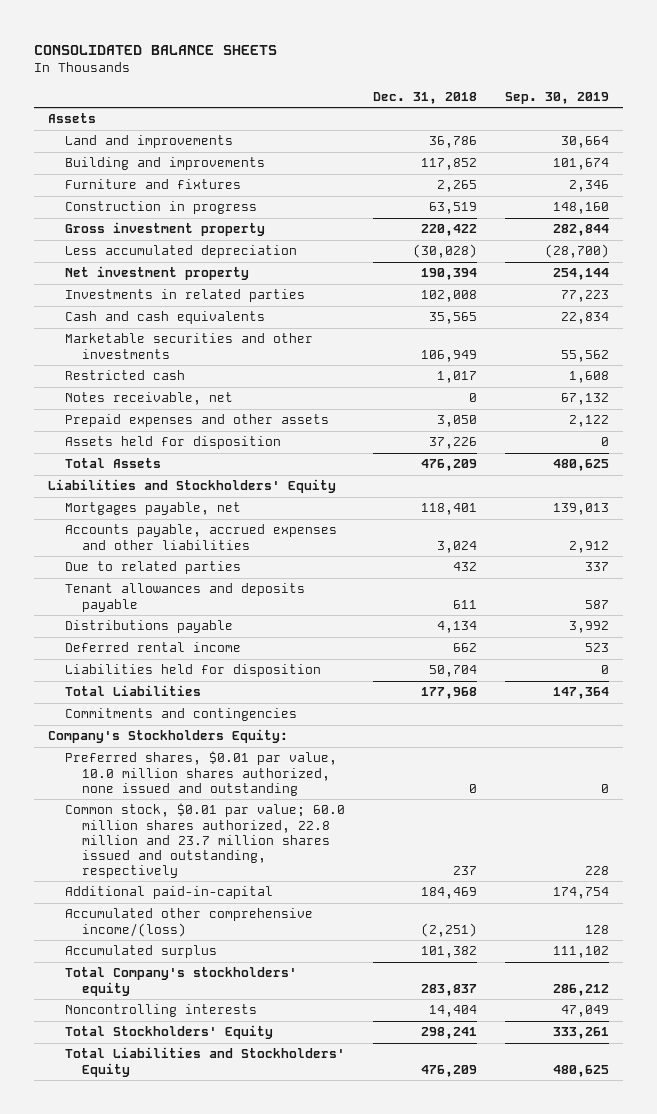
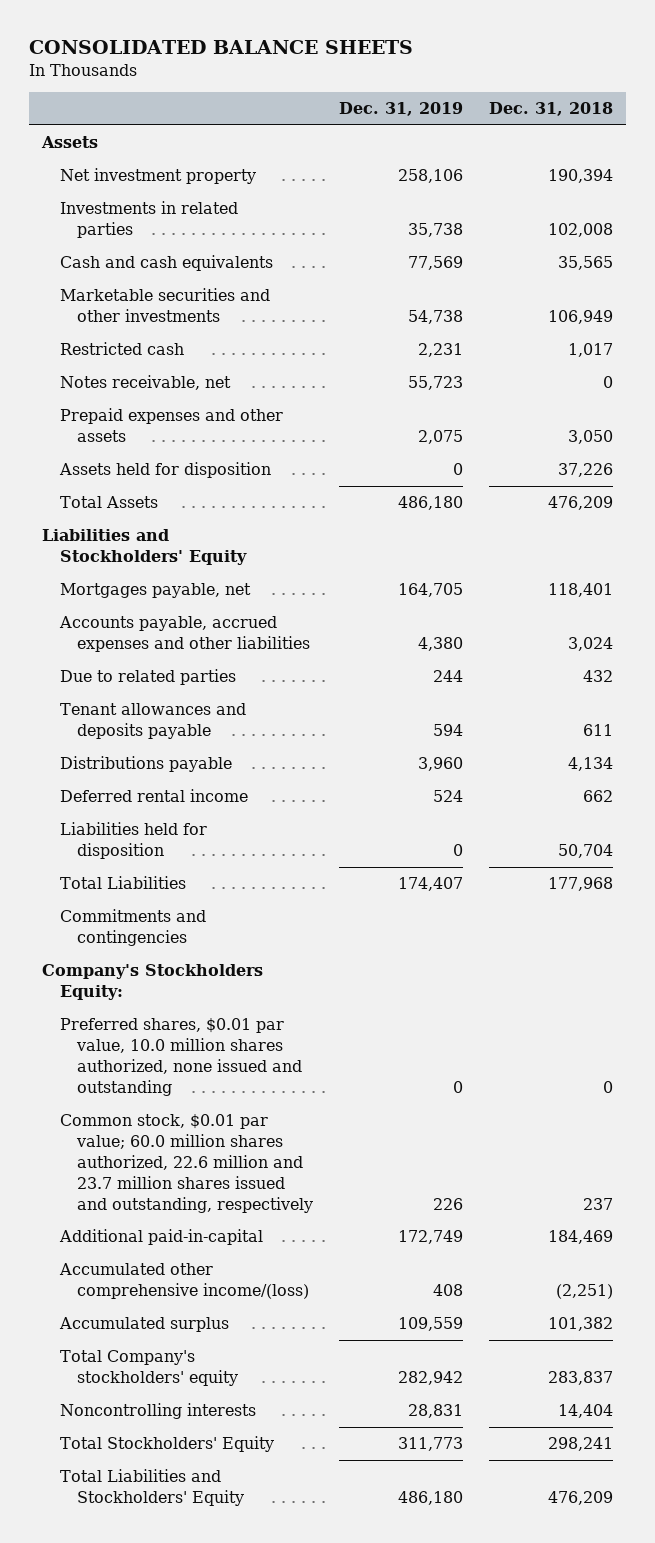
- | Dec. 31, 2018 | Sep. 30, 2019
+ | Dec. 31, 2019 | Dec. 31, 2018
- Land and improvements | 36,786 | 30,664
- Building and improvements | 117,852 | 101,674
- Furniture and fixtures | 2,265 | 2,346
- Construction in progress | 63,519 | 148,160
- Gross investment property | 220,422 | 282,844
- Less accumulated depreciation | (30,028) | (28,700)
- Common stock, $0.01 par value; 60.0 million shares authorized, 22.8 million and 23.7 million shares issued and outstanding, respectively | 237 | 228
+ Common stock, $0.01 par value; 60.0 million shares authorized, 22.6 million and 23.7 million shares issued and outstanding, respectively | 226 | 237

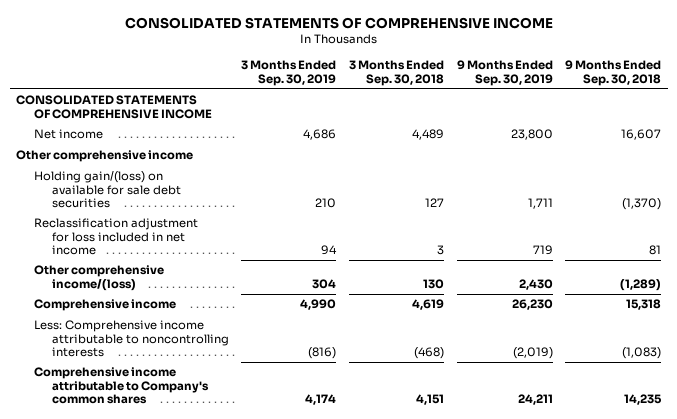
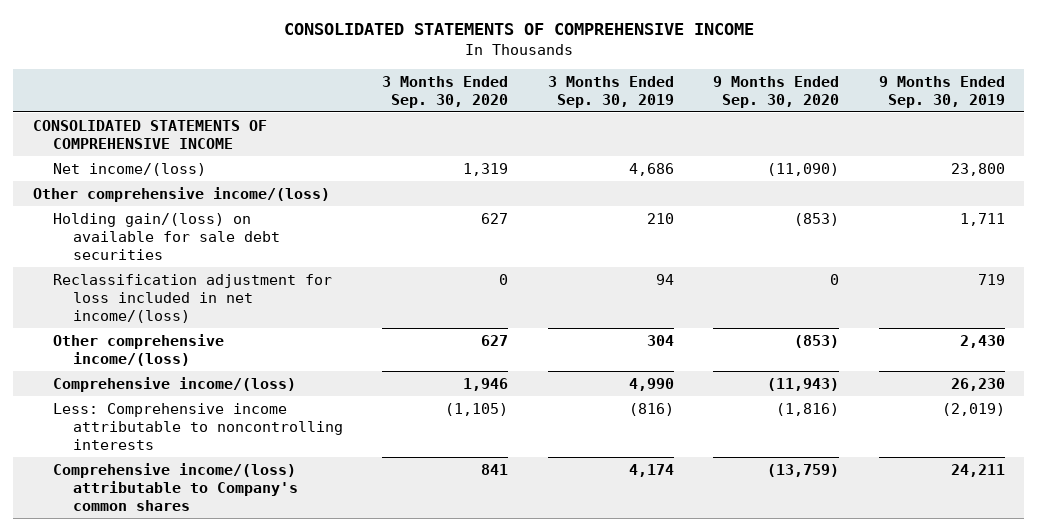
- | 3 Months Ended Sep. 30, 2019 | 3 Months Ended Sep. 30, 2018 | 9 Months Ended Sep. 30, 2019 | 9 Months Ended Sep. 30, 2018
+ | 3 Months Ended Sep. 30, 2020 | 3 Months Ended Sep. 30, 2019 | 9 Months Ended Sep. 30, 2020 | 9 Months Ended Sep. 30, 2019
- Net income | 4,686 | 4,489 | 23,800 | 16,607
- Other comprehensive income
+ Net income/(loss) | 1,319 | 4,686 | (11,090) | 23,800
+ Other comprehensive income/(loss)
- Reclassification adjustment for loss included in net income | 94 | 3 | 719 | 81
+ Reclassification adjustment for loss included in net income/(loss) | 0 | 94 | 0 | 719
- Comprehensive income | 4,990 | 4,619 | 26,230 | 15,318
+ Comprehensive income/(loss) | 1,946 | 4,990 | (11,943) | 26,230
- Comprehensive income attributable to Company's common shares | 4,174 | 4,151 | 24,211 | 14,235
+ Comprehensive income/(loss) attributable to Company's common shares | 841 | 4,174 | (13,759) | 24,211

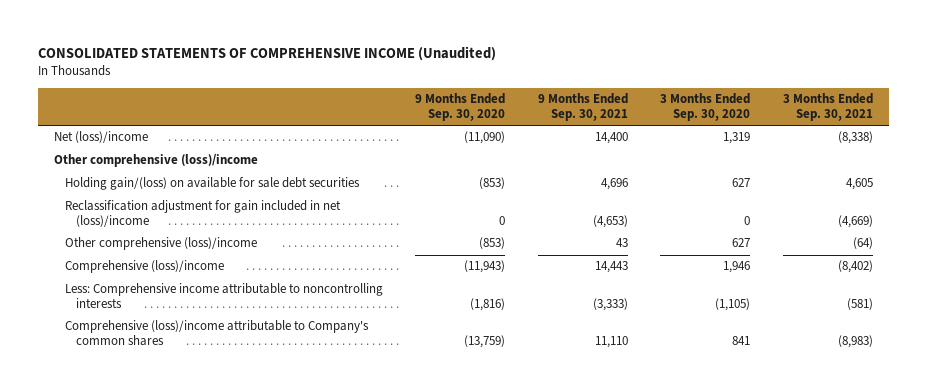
- CONSOLIDATED STATEMENTS OF COMPREHENSIVE INCOME
+ CONSOLIDATED STATEMENTS OF COMPREHENSIVE INCOME (Unaudited)
- | 3 Months Ended Sep. 30, 2020 | 3 Months Ended Sep. 30, 2019 | 9 Months Ended Sep. 30, 2020 | 9 Months Ended Sep. 30, 2019
+ | 9 Months Ended Sep. 30, 2020 | 9 Months Ended Sep. 30, 2021 | 3 Months Ended Sep. 30, 2020 | 3 Months Ended Sep. 30, 2021
- CONSOLIDATED STATEMENTS OF COMPREHENSIVE INCOME
- Net income/(loss) | 1,319 | 4,686 | (11,090) | 23,800
- Other comprehensive income/(loss)
+ Net (loss)/income | (11,090) | 14,400 | 1,319 | (8,338)
+ Other comprehensive (loss)/income
- Reclassification adjustment for loss included in net income/(loss) | 0 | 94 | 0 | 719
- Other comprehensive income/(loss) | 627 | 304 | (853) | 2,430
- Comprehensive income/(loss) | 1,946 | 4,990 | (11,943) | 26,230
+ Reclassification adjustment for gain included in net (loss)/income | 0 | (4,653) | 0 | (4,669)
+ Other comprehensive (loss)/income | (853) | 43 | 627 | (64)
+ Comprehensive (loss)/income | (11,943) | 14,443 | 1,946 | (8,402)
- Comprehensive income/(loss) attributable to Company's common shares | 841 | 4,174 | (13,759) | 24,211
+ Comprehensive (loss)/income attributable to Company's common shares | (13,759) | 11,110 | 841 | (8,983)

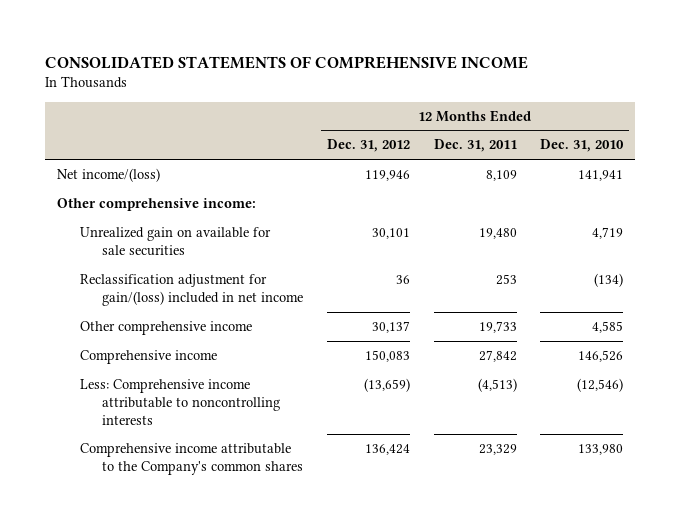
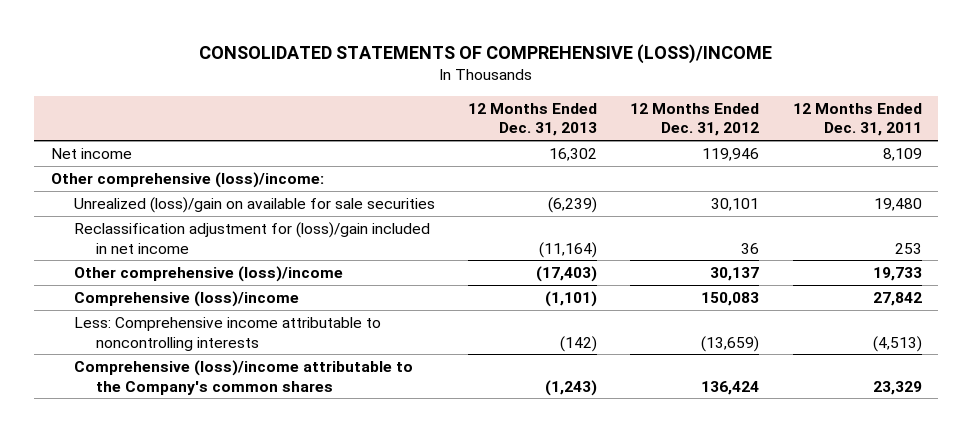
- CONSOLIDATED STATEMENTS OF COMPREHENSIVE INCOME
+ CONSOLIDATED STATEMENTS OF COMPREHENSIVE (LOSS)/INCOME
- | 12 Months Ended Dec. 31, 2012 | 12 Months Ended Dec. 31, 2011 | 12 Months Ended Dec. 31, 2010
+ | 12 Months Ended Dec. 31, 2013 | 12 Months Ended Dec. 31, 2012 | 12 Months Ended Dec. 31, 2011
- Net income/(loss) | 119,946 | 8,109 | 141,941
- Other comprehensive income:
- Unrealized gain on available for sale securities | 30,101 | 19,480 | 4,719
- Reclassification adjustment for gain/(loss) included in net income | 36 | 253 | (134)
- Other comprehensive income | 30,137 | 19,733 | 4,585
- Comprehensive income | 150,083 | 27,842 | 146,526
+ Net income | 16,302 | 119,946 | 8,109
+ Other comprehensive (loss)/income:
+ Unrealized (loss)/gain on available for sale securities | (6,239) | 30,101 | 19,480
+ Reclassification adjustment for (loss)/gain included in net income | (11,164) | 36 | 253
+ Other comprehensive (loss)/income | (17,403) | 30,137 | 19,733
+ Comprehensive (loss)/income | (1,101) | 150,083 | 27,842
- Comprehensive income attributable to the Company's common shares | 136,424 | 23,329 | 133,980
+ Comprehensive (loss)/income attributable to the Company's common shares | (1,243) | 136,424 | 23,329

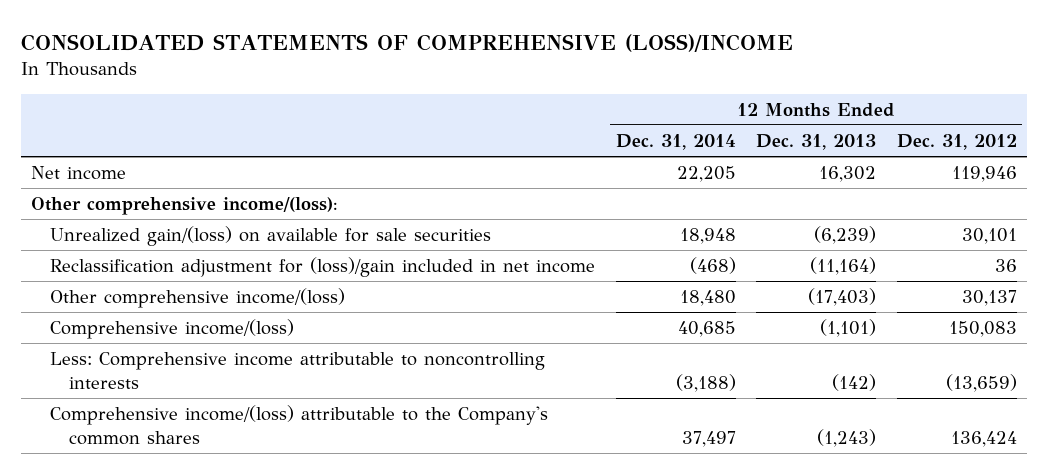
- | 12 Months Ended Dec. 31, 2013 | 12 Months Ended Dec. 31, 2012 | 12 Months Ended Dec. 31, 2011
+ | 12 Months Ended Dec. 31, 2014 | 12 Months Ended Dec. 31, 2013 | 12 Months Ended Dec. 31, 2012
- Other comprehensive (loss)/income:
- Unrealized (loss)/gain on available for sale securities | (6,239) | 30,101 | 19,480
+ Other comprehensive income/(loss):
+ Unrealized gain/(loss) on available for sale securities | 18,948 | (6,239) | 30,101
- Other comprehensive (loss)/income | (17,403) | 30,137 | 19,733
- Comprehensive (loss)/income | (1,101) | 150,083 | 27,842
+ Other comprehensive income/(loss) | 18,480 | (17,403) | 30,137
+ Comprehensive income/(loss) | 40,685 | (1,101) | 150,083
- Comprehensive (loss)/income attributable to the Company's common shares | (1,243) | 136,424 | 23,329
+ Comprehensive income/(loss) attributable to the Company's common shares | 37,497 | (1,243) | 136,424

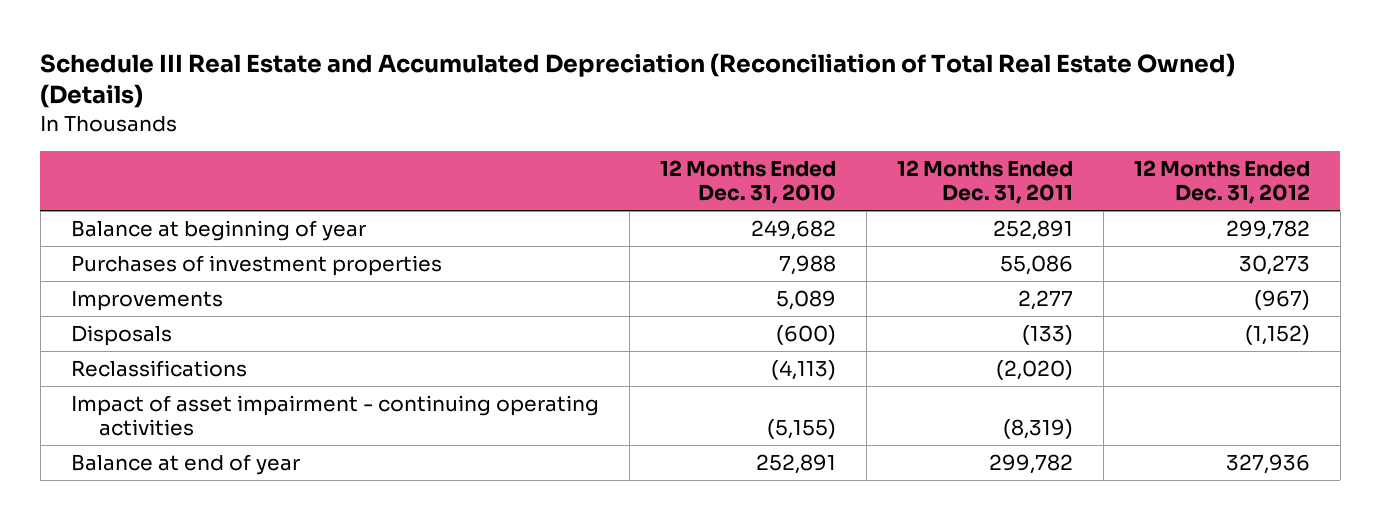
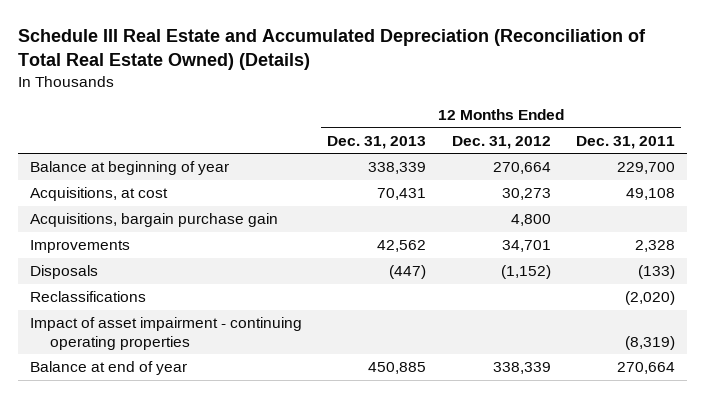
- | 12 Months Ended Dec. 31, 2010 | 12 Months Ended Dec. 31, 2011 | 12 Months Ended Dec. 31, 2012
+ | 12 Months Ended Dec. 31, 2013 | 12 Months Ended Dec. 31, 2012 | 12 Months Ended Dec. 31, 2011
- Balance at beginning of year | 249,682 | 252,891 | 299,782
- Purchases of investment properties | 7,988 | 55,086 | 30,273
- Improvements | 5,089 | 2,277 | (967)
+ Balance at beginning of year | 338,339 | 270,664 | 229,700
+ Acquisitions, at cost | 70,431 | 30,273 | 49,108
+ Acquisitions, bargain purchase gain | | 4,800 |
+ Improvements | 42,562 | 34,701 | 2,328
- Impact of asset impairment - continuing operating activities | (5,155) | (8,319) |
- Balance at end of year | 252,891 | 299,782 | 327,936
+ Impact of asset impairment - continuing operating properties | | | (8,319)
+ Balance at end of year | 450,885 | 338,339 | 270,664

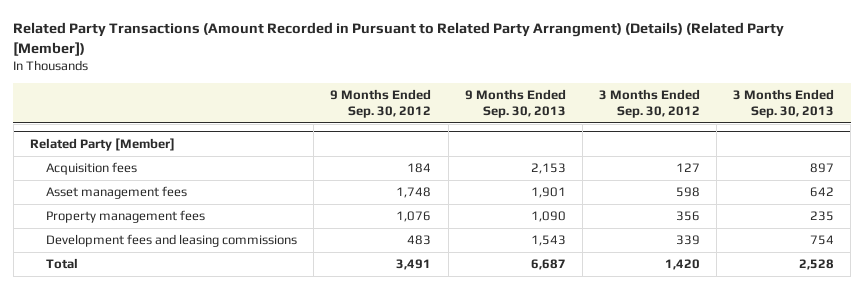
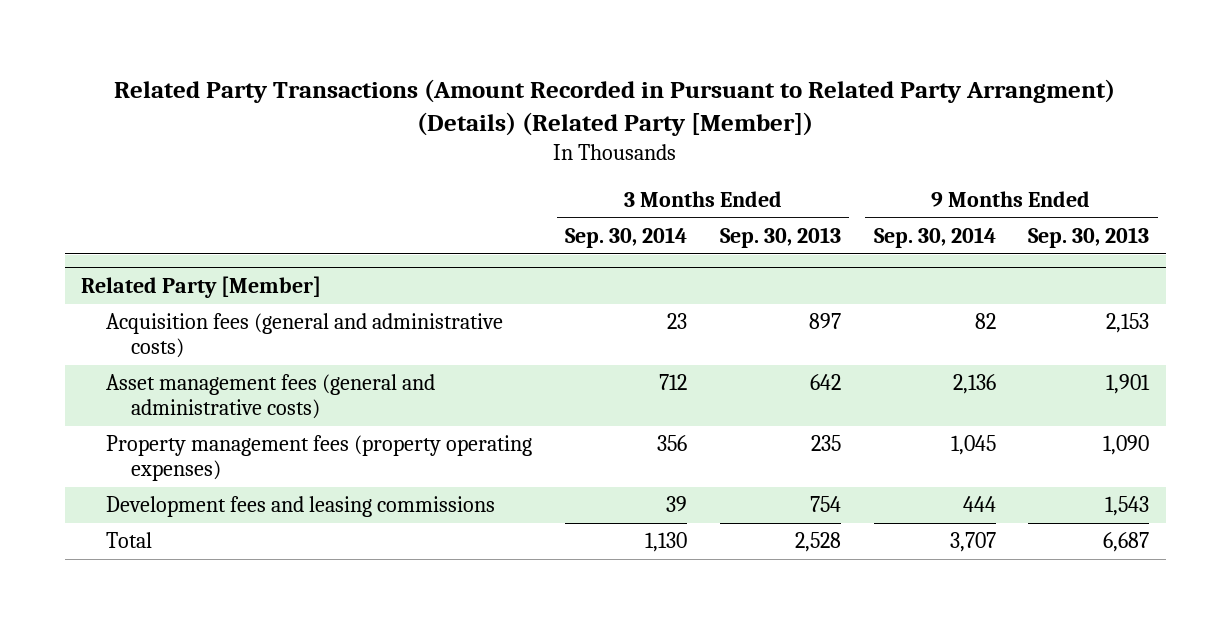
- | 9 Months Ended Sep. 30, 2012 | 9 Months Ended Sep. 30, 2013 | 3 Months Ended Sep. 30, 2012 | 3 Months Ended Sep. 30, 2013
+ | 3 Months Ended Sep. 30, 2014 | 3 Months Ended Sep. 30, 2013 | 9 Months Ended Sep. 30, 2014 | 9 Months Ended Sep. 30, 2013
@ Related Party [Member]
- Acquisition fees | 184 | 2,153 | 127 | 897
- Asset management fees | 1,748 | 1,901 | 598 | 642
- Property management fees | 1,076 | 1,090 | 356 | 235
+ Acquisition fees (general and administrative costs) | 23 | 897 | 82 | 2,153
+ Asset management fees (general and administrative costs) | 712 | 642 | 2,136 | 1,901
+ Property management fees (property operating expenses) | 356 | 235 | 1,045 | 1,090

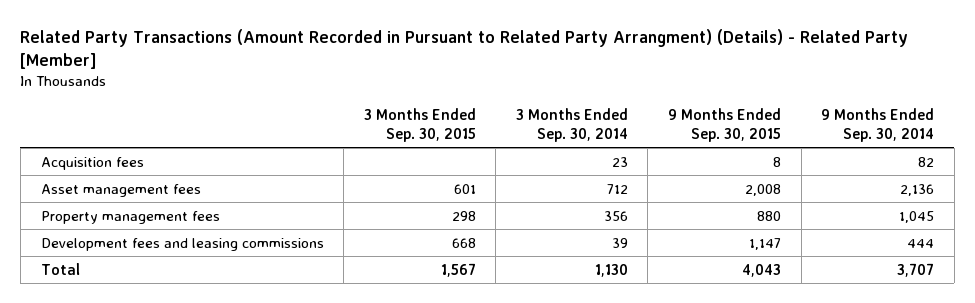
- Related Party Transactions (Amount Recorded in Pursuant to Related Party Arrangment) (Details) (Related Party [Member])
+ Related Party Transactions (Amount Recorded in Pursuant to Related Party Arrangment) (Details) - Related Party [Member]
- | 3 Months Ended Sep. 30, 2014 | 3 Months Ended Sep. 30, 2013 | 9 Months Ended Sep. 30, 2014 | 9 Months Ended Sep. 30, 2013
+ | 3 Months Ended Sep. 30, 2015 | 3 Months Ended Sep. 30, 2014 | 9 Months Ended Sep. 30, 2015 | 9 Months Ended Sep. 30, 2014
- Related Party [Member]
- Acquisition fees (general and administrative costs) | 23 | 897 | 82 | 2,153
- Asset management fees (general and administrative costs) | 712 | 642 | 2,136 | 1,901
- Property management fees (property operating expenses) | 356 | 235 | 1,045 | 1,090
+ Acquisition fees | | 23 | 8 | 82
+ Asset management fees | 601 | 712 | 2,008 | 2,136
+ Property management fees | 298 | 356 | 880 | 1,045

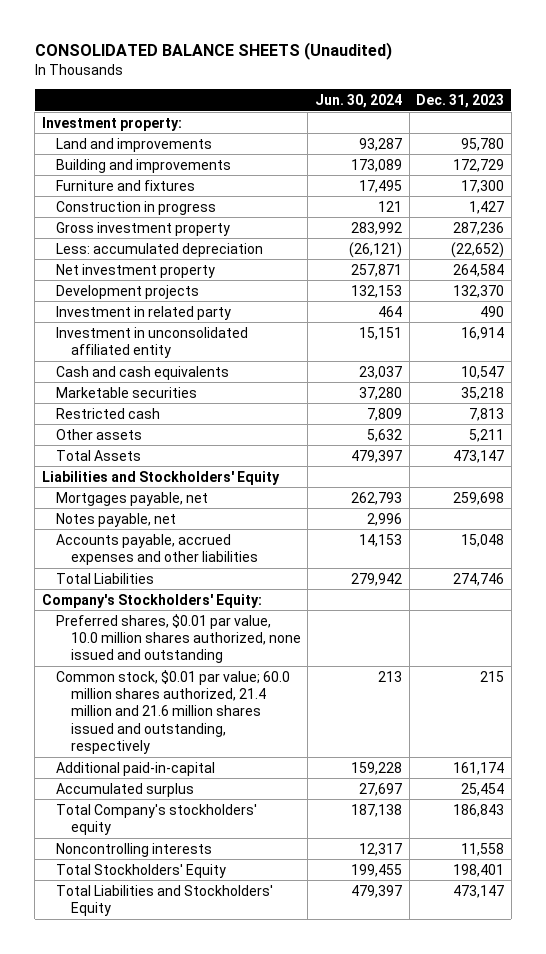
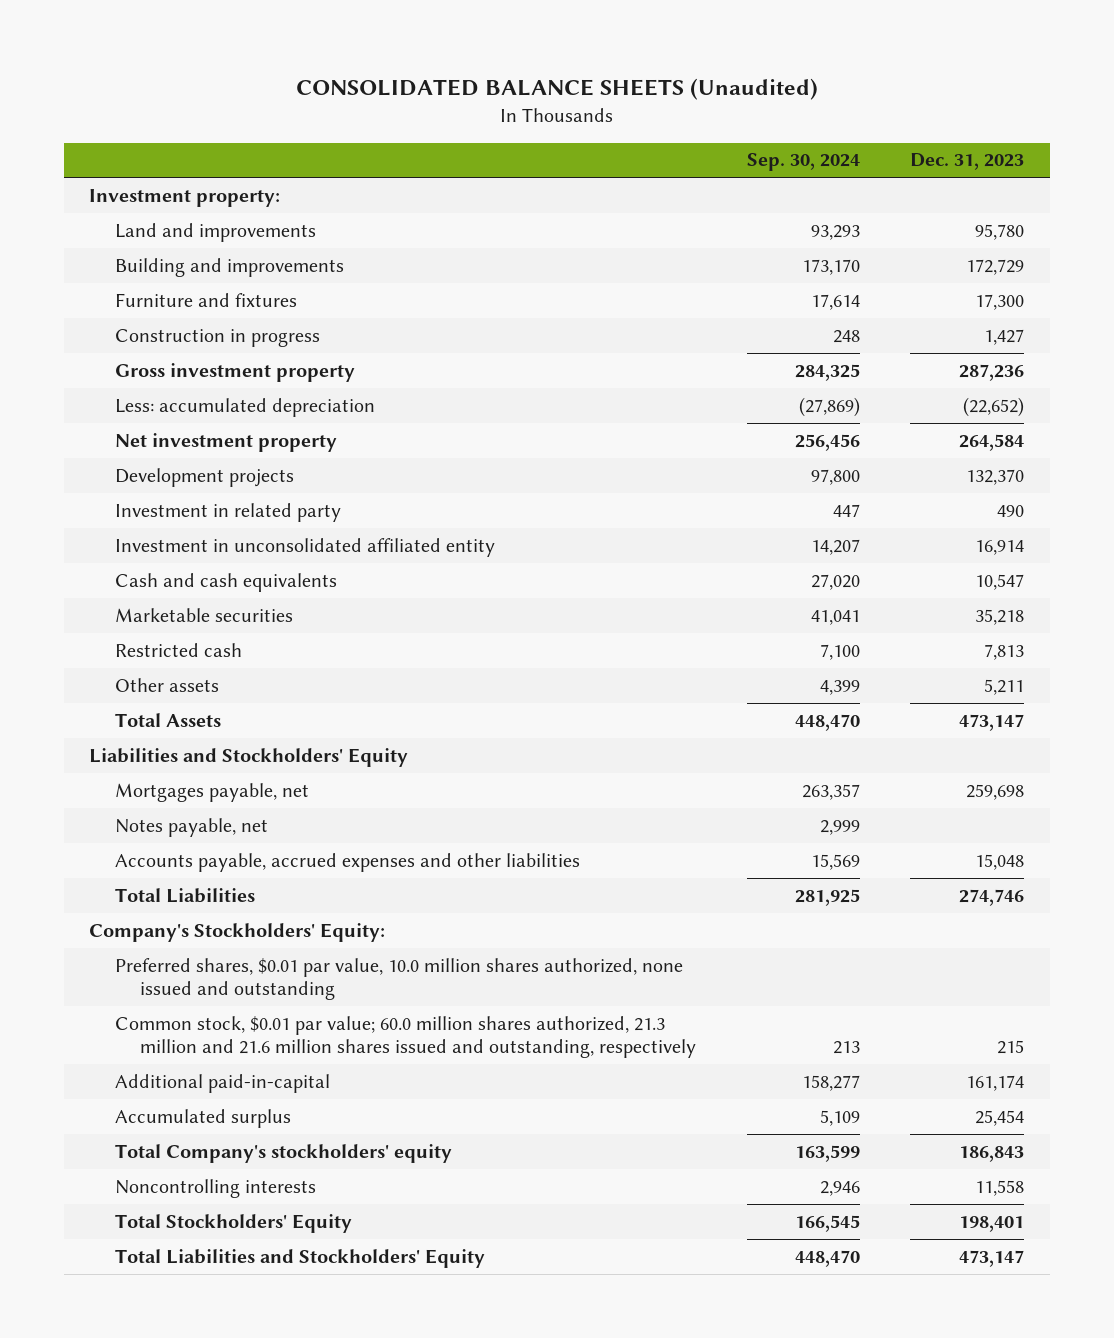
- | Jun. 30, 2024 | Dec. 31, 2023
+ | Sep. 30, 2024 | Dec. 31, 2023
- Common stock, $0.01 par value; 60.0 million shares authorized, 21.4 million and 21.6 million shares issued and outstanding, respectively | 213 | 215
+ Common stock, $0.01 par value; 60.0 million shares authorized, 21.3 million and 21.6 million shares issued and outstanding, respectively | 213 | 215

